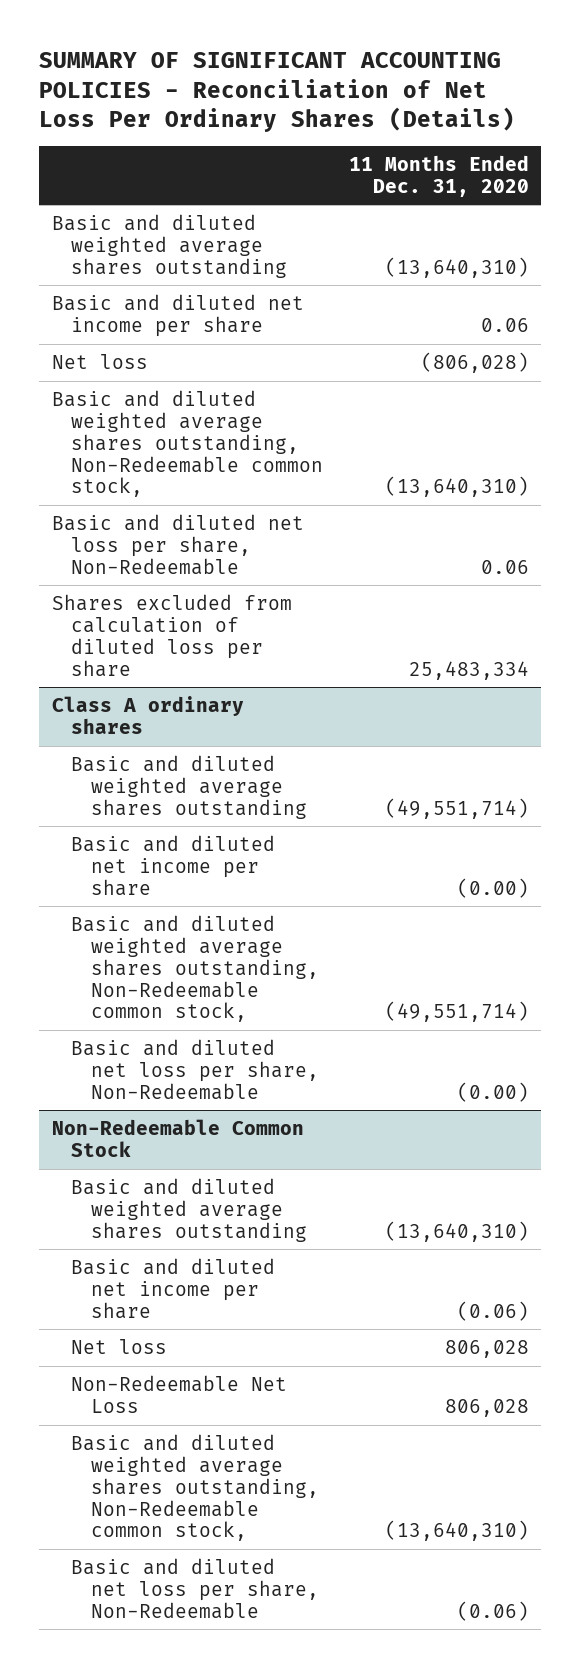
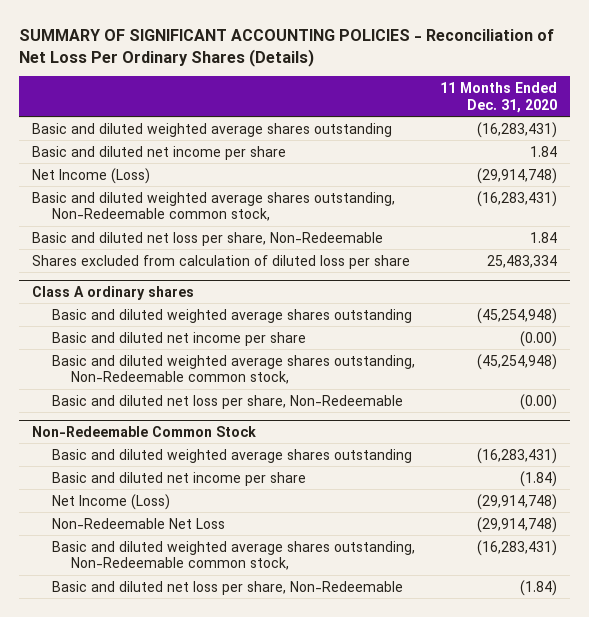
- Basic and diluted weighted average shares outstanding | (13,640,310)
- Basic and diluted net income per share | 0.06
- Net loss | (806,028)
- Basic and diluted weighted average shares outstanding, Non-Redeemable common stock, | (13,640,310)
- Basic and diluted net loss per share, Non-Redeemable | 0.06
+ Basic and diluted weighted average shares outstanding | (16,283,431)
+ Basic and diluted net income per share | 1.84
+ Net Income (Loss) | (29,914,748)
+ Basic and diluted weighted average shares outstanding, Non-Redeemable common stock, | (16,283,431)
+ Basic and diluted net loss per share, Non-Redeemable | 1.84
@ Class A ordinary shares
- Basic and diluted weighted average shares outstanding | (49,551,714)
+ Basic and diluted weighted average shares outstanding | (45,254,948)
- Basic and diluted weighted average shares outstanding, Non-Redeemable common stock, | (49,551,714)
+ Basic and diluted weighted average shares outstanding, Non-Redeemable common stock, | (45,254,948)
@ Non-Redeemable Common Stock
- Basic and diluted weighted average shares outstanding | (13,640,310)
- Basic and diluted net income per share | (0.06)
- Net loss | 806,028
- Non-Redeemable Net Loss | 806,028
- Basic and diluted weighted average shares outstanding, Non-Redeemable common stock, | (13,640,310)
- Basic and diluted net loss per share, Non-Redeemable | (0.06)
+ Basic and diluted weighted average shares outstanding | (16,283,431)
+ Basic and diluted net income per share | (1.84)
+ Net Income (Loss) | (29,914,748)
+ Non-Redeemable Net Loss | (29,914,748)
+ Basic and diluted weighted average shares outstanding, Non-Redeemable common stock, | (16,283,431)
+ Basic and diluted net loss per share, Non-Redeemable | (1.84)

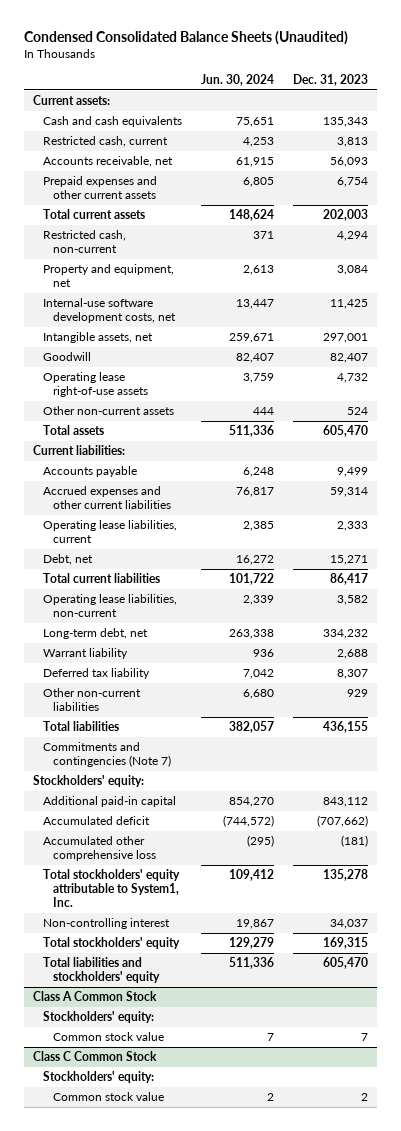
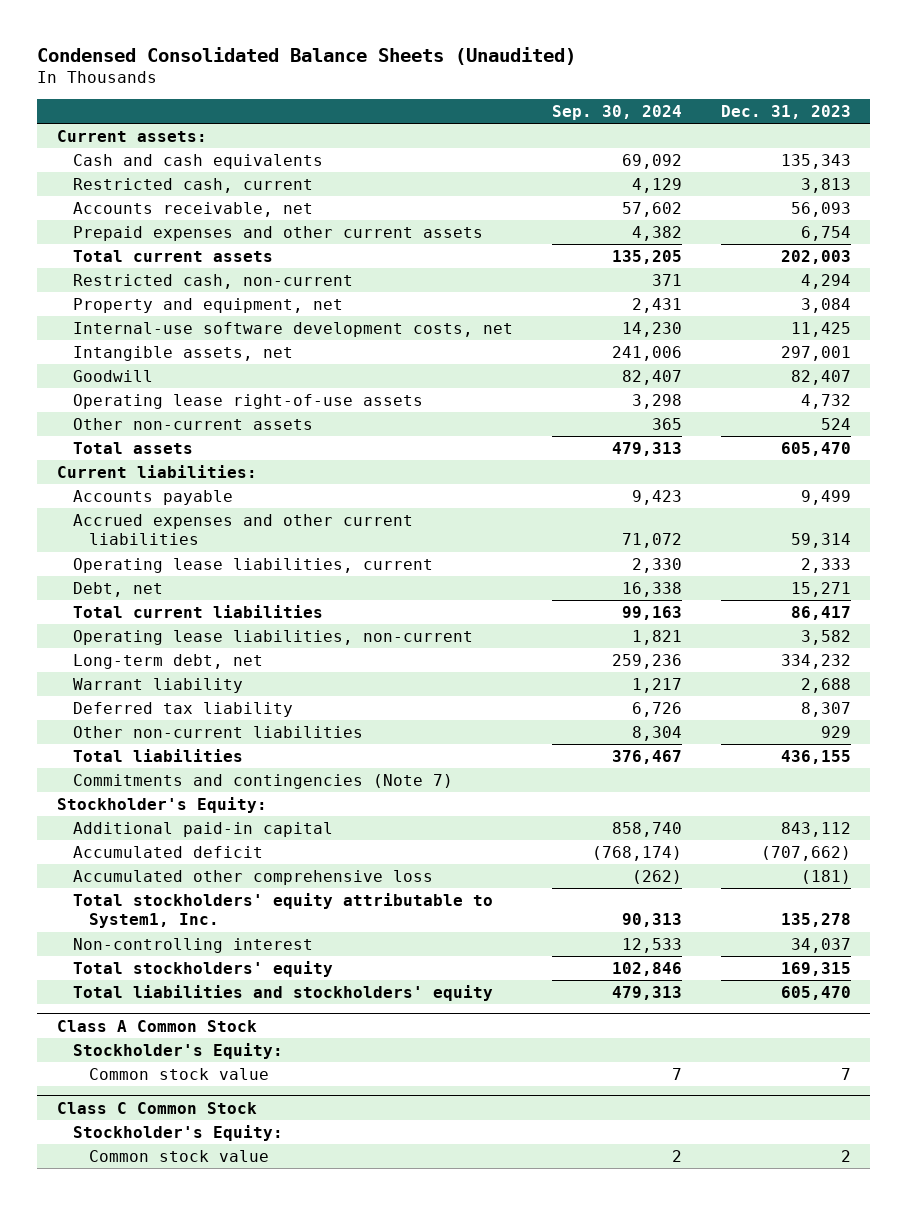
- | Jun. 30, 2024 | Dec. 31, 2023
+ | Sep. 30, 2024 | Dec. 31, 2023
- Stockholders' equity:
+ Stockholder's Equity:
@ Class A Common Stock
- Stockholders' equity:
+ Stockholder's Equity:
@ Class C Common Stock
- Stockholders' equity:
+ Stockholder's Equity:

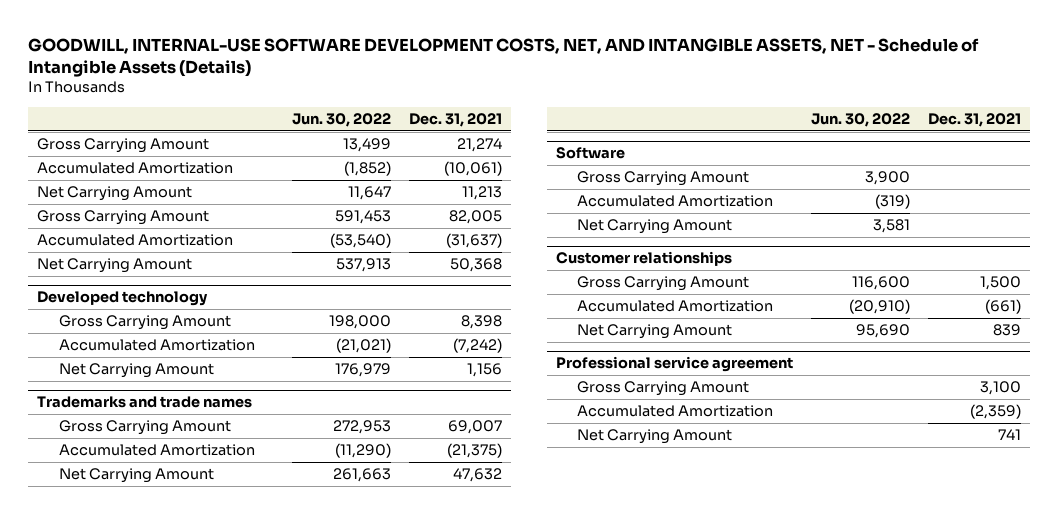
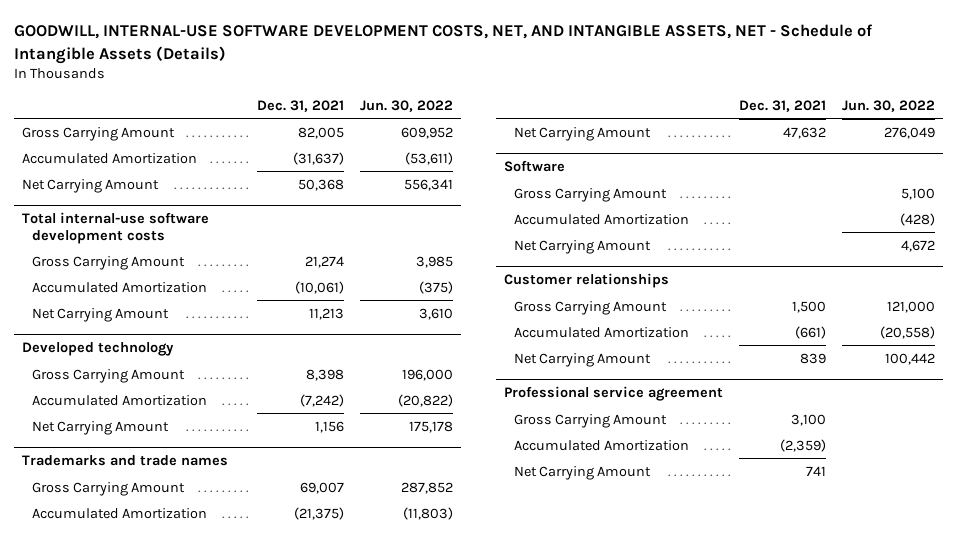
- | Jun. 30, 2022 | Dec. 31, 2021
+ | Dec. 31, 2021 | Jun. 30, 2022
- Gross Carrying Amount | 13,499 | 21,274
- Accumulated Amortization | (1,852) | (10,061)
- Net Carrying Amount | 11,647 | 11,213
- Gross Carrying Amount | 591,453 | 82,005
- Accumulated Amortization | (53,540) | (31,637)
- Net Carrying Amount | 537,913 | 50,368
+ Gross Carrying Amount | 82,005 | 609,952
+ Accumulated Amortization | (31,637) | (53,611)
+ Net Carrying Amount | 50,368 | 556,341
+ Total internal-use software development costs
+ Gross Carrying Amount | 21,274 | 3,985
+ Accumulated Amortization | (10,061) | (375)
+ Net Carrying Amount | 11,213 | 3,610
@ Developed technology
- Gross Carrying Amount | 198,000 | 8,398
- Accumulated Amortization | (21,021) | (7,242)
- Net Carrying Amount | 176,979 | 1,156
+ Gross Carrying Amount | 8,398 | 196,000
+ Accumulated Amortization | (7,242) | (20,822)
+ Net Carrying Amount | 1,156 | 175,178
@ Trademarks and trade names
- Gross Carrying Amount | 272,953 | 69,007
- Accumulated Amortization | (11,290) | (21,375)
- Net Carrying Amount | 261,663 | 47,632
+ Gross Carrying Amount | 69,007 | 287,852
+ Accumulated Amortization | (21,375) | (11,803)
+ Net Carrying Amount | 47,632 | 276,049
@ Software
- Gross Carrying Amount | 3,900 |
- Accumulated Amortization | (319) |
- Net Carrying Amount | 3,581 |
+ Gross Carrying Amount | | 5,100
+ Accumulated Amortization | | (428)
+ Net Carrying Amount | | 4,672
@ Customer relationships
- Gross Carrying Amount | 116,600 | 1,500
- Accumulated Amortization | (20,910) | (661)
- Net Carrying Amount | 95,690 | 839
+ Gross Carrying Amount | 1,500 | 121,000
+ Accumulated Amortization | (661) | (20,558)
+ Net Carrying Amount | 839 | 100,442

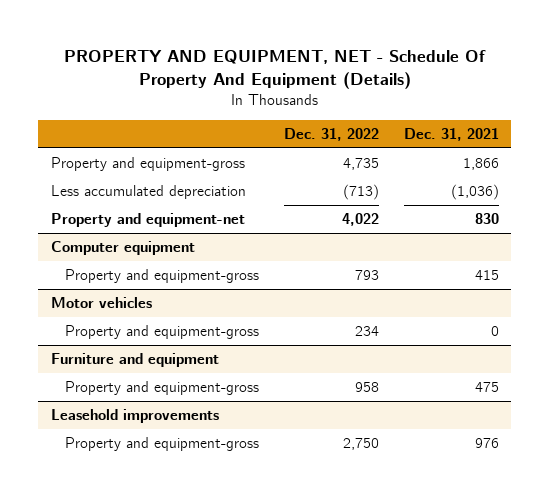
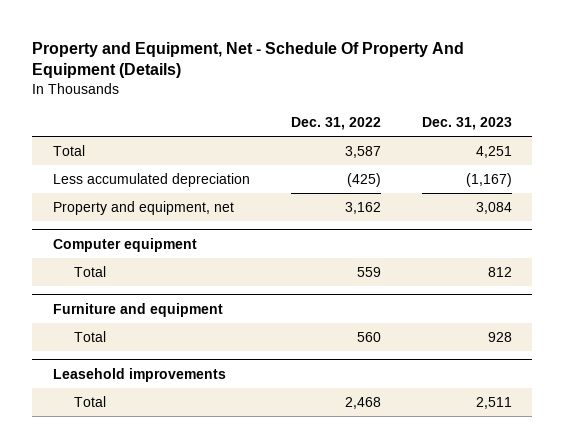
- PROPERTY AND EQUIPMENT, NET - Schedule Of Property And Equipment (Details)
+ Property and Equipment, Net - Schedule Of Property And Equipment (Details)
- | Dec. 31, 2022 | Dec. 31, 2021
+ | Dec. 31, 2022 | Dec. 31, 2023
- Property and equipment-gross | 4,735 | 1,866
- Less accumulated depreciation | (713) | (1,036)
- Property and equipment-net | 4,022 | 830
+ Total | 3,587 | 4,251
+ Less accumulated depreciation | (425) | (1,167)
+ Property and equipment, net | 3,162 | 3,084
@ Computer equipment
- Property and equipment-gross | 793 | 415
- Motor vehicles
- Property and equipment-gross | 234 | 0
@ Computer equipment
+ Total | 559 | 812
@ Furniture and equipment
- Property and equipment-gross | 958 | 475
+ Total | 560 | 928
@ Leasehold improvements
- Property and equipment-gross | 2,750 | 976
+ Total | 2,468 | 2,511

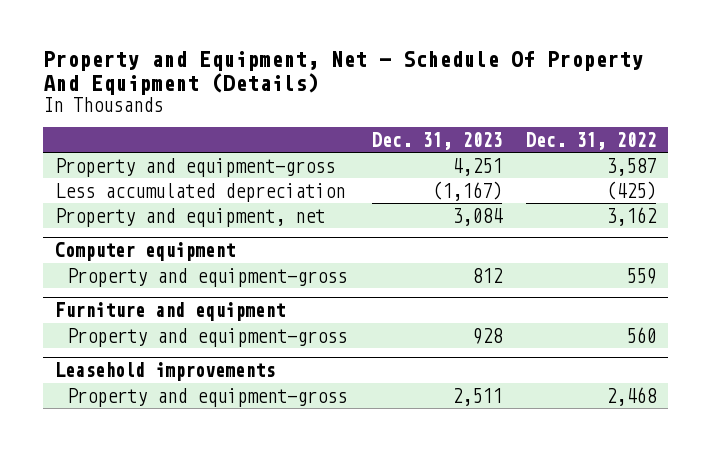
- | Dec. 31, 2022 | Dec. 31, 2023
+ | Dec. 31, 2023 | Dec. 31, 2022
- Total | 3,587 | 4,251
+ Property and equipment-gross | 4,251 | 3,587
@ Computer equipment
- Total | 559 | 812
+ Property and equipment-gross | 812 | 559
@ Furniture and equipment
- Total | 560 | 928
+ Property and equipment-gross | 928 | 560
@ Leasehold improvements
- Total | 2,468 | 2,511
+ Property and equipment-gross | 2,511 | 2,468

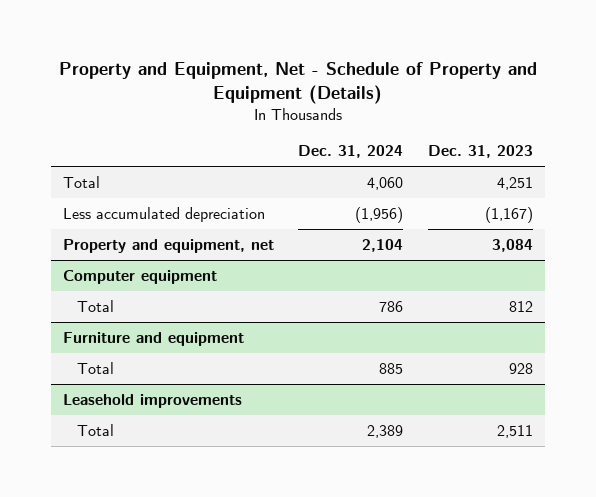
- Property and Equipment, Net - Schedule Of Property And Equipment (Details)
+ Property and Equipment, Net - Schedule of Property and Equipment (Details)
- | Dec. 31, 2023 | Dec. 31, 2022
+ | Dec. 31, 2024 | Dec. 31, 2023
- Property and equipment-gross | 4,251 | 3,587
+ Total | 4,060 | 4,251
@ Computer equipment
- Property and equipment-gross | 812 | 559
+ Total | 786 | 812
@ Furniture and equipment
- Property and equipment-gross | 928 | 560
+ Total | 885 | 928
@ Leasehold improvements
- Property and equipment-gross | 2,511 | 2,468
+ Total | 2,389 | 2,511

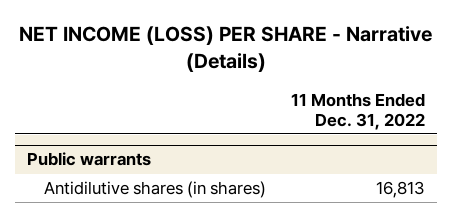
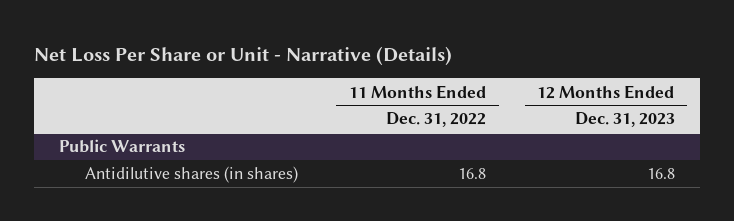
- NET INCOME (LOSS) PER SHARE - Narrative (Details)
+ Net Loss Per Share or Unit - Narrative (Details)
- | 11 Months Ended Dec. 31, 2022
+ | 11 Months Ended Dec. 31, 2022 | 12 Months Ended Dec. 31, 2023
- Public warrants
- Antidilutive shares (in shares) | 16,813
+ Public Warrants
+ Antidilutive shares (in shares) | 16.8 | 16.8

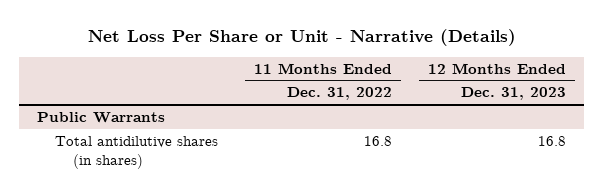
@ Public Warrants
- Antidilutive shares (in shares) | 16.8 | 16.8
+ Total antidilutive shares (in shares) | 16.8 | 16.8

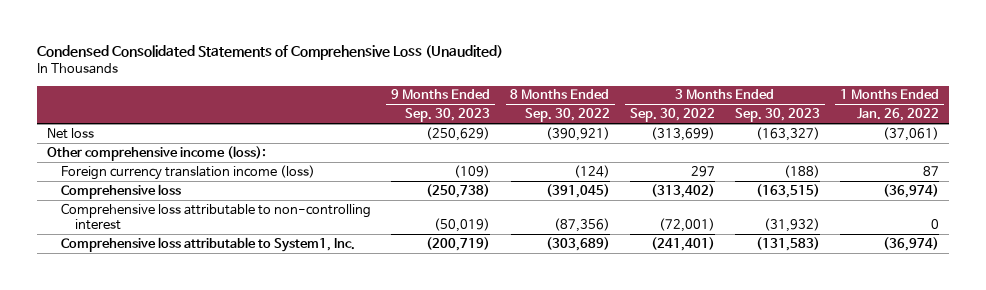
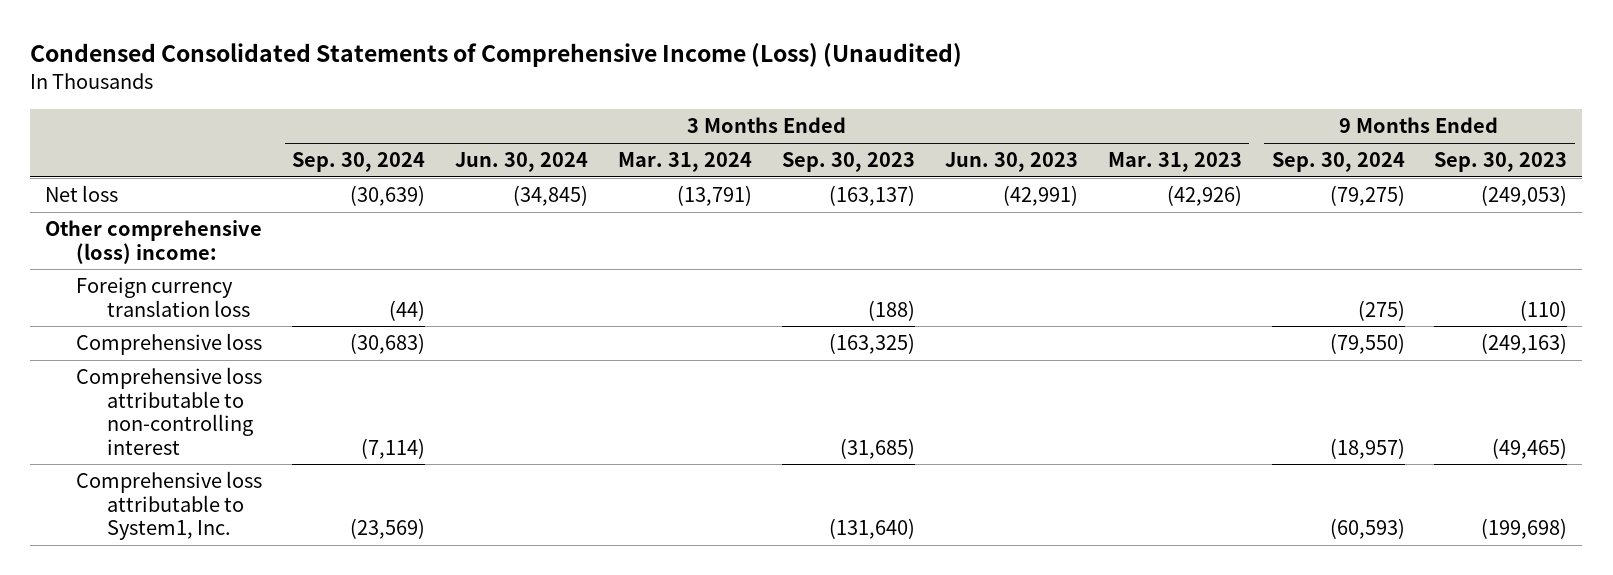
- Condensed Consolidated Statements of Comprehensive Loss (Unaudited)
+ Condensed Consolidated Statements of Comprehensive Income (Loss) (Unaudited)
- | 9 Months Ended Sep. 30, 2023 | 8 Months Ended Sep. 30, 2022 | 3 Months Ended Sep. 30, 2022 | 3 Months Ended Sep. 30, 2023 | 1 Months Ended Jan. 26, 2022
+ | 3 Months Ended Sep. 30, 2024 | 3 Months Ended Jun. 30, 2024 | 3 Months Ended Mar. 31, 2024 | 3 Months Ended Sep. 30, 2023 | 3 Months Ended Jun. 30, 2023 | 3 Months Ended Mar. 31, 2023 | 9 Months Ended Sep. 30, 2024 | 9 Months Ended Sep. 30, 2023
- Net loss | (250,629) | (390,921) | (313,699) | (163,327) | (37,061)
- Other comprehensive income (loss):
- Foreign currency translation income (loss) | (109) | (124) | 297 | (188) | 87
- Comprehensive loss | (250,738) | (391,045) | (313,402) | (163,515) | (36,974)
- Comprehensive loss attributable to non-controlling interest | (50,019) | (87,356) | (72,001) | (31,932) | 0
- Comprehensive loss attributable to System1, Inc. | (200,719) | (303,689) | (241,401) | (131,583) | (36,974)
+ Net loss | (30,639) | (34,845) | (13,791) | (163,137) | (42,991) | (42,926) | (79,275) | (249,053)
+ Other comprehensive (loss) income:
+ Foreign currency translation loss | (44) | | | (188) | | | (275) | (110)
+ Comprehensive loss | (30,683) | | | (163,325) | | | (79,550) | (249,163)
+ Comprehensive loss attributable to non-controlling interest | (7,114) | | | (31,685) | | | (18,957) | (49,465)
+ Comprehensive loss attributable to System1, Inc. | (23,569) | | | (131,640) | | | (60,593) | (199,698)

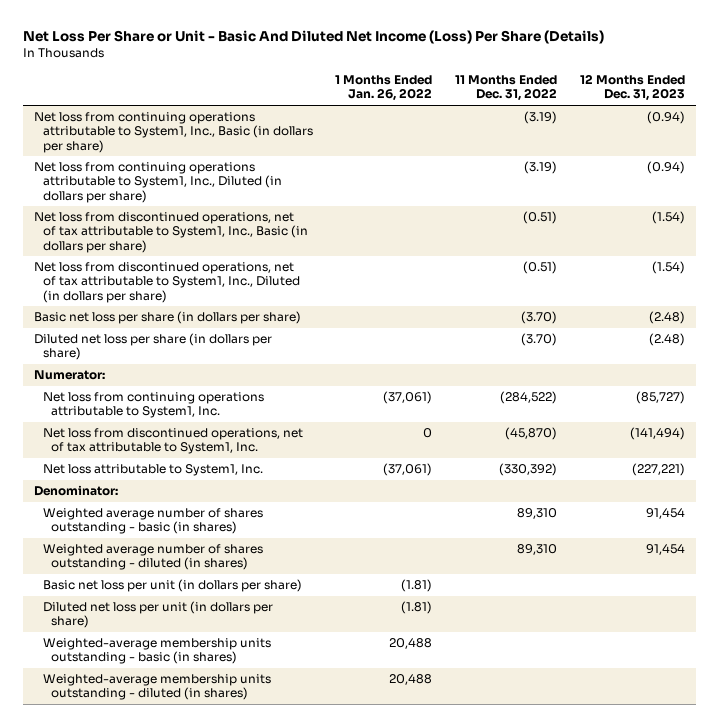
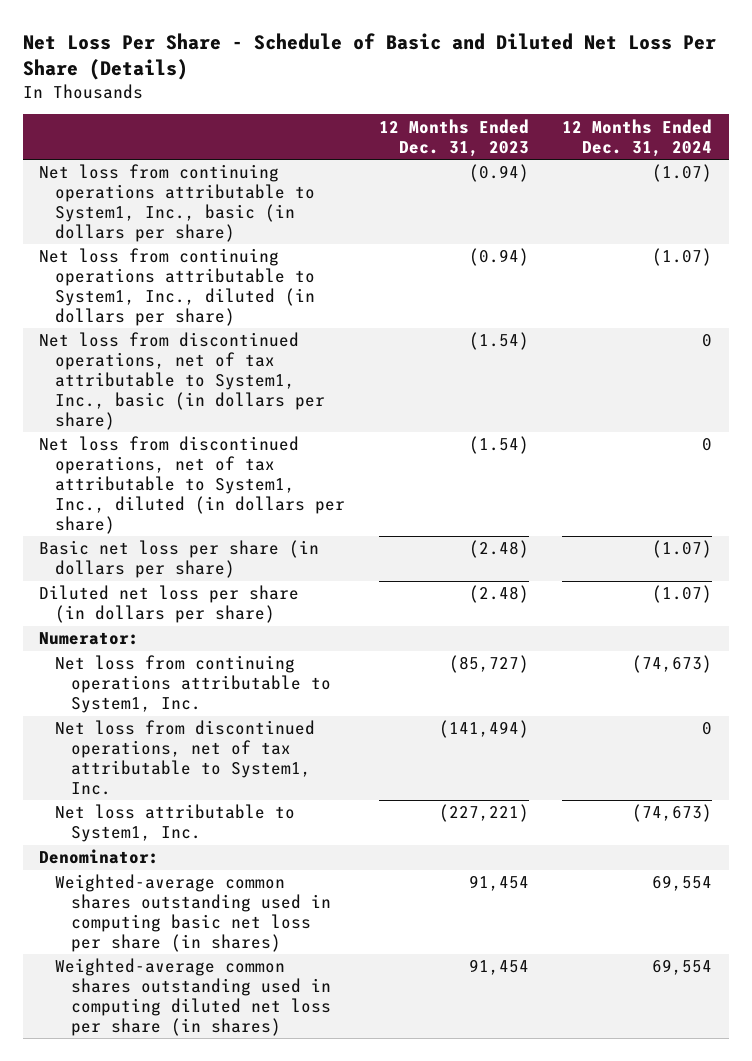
- Net Loss Per Share or Unit - Basic And Diluted Net Income (Loss) Per Share (Details)
+ Net Loss Per Share - Schedule of Basic and Diluted Net Loss Per Share (Details)
- | 1 Months Ended Jan. 26, 2022 | 11 Months Ended Dec. 31, 2022 | 12 Months Ended Dec. 31, 2023
+ | 12 Months Ended Dec. 31, 2023 | 12 Months Ended Dec. 31, 2024
- Net loss from continuing operations attributable to System1, Inc., Basic (in dollars per share) | | (3.19) | (0.94)
- Net loss from continuing operations attributable to System1, Inc., Diluted (in dollars per share) | | (3.19) | (0.94)
- Net loss from discontinued operations, net of tax attributable to System1, Inc., Basic (in dollars per share) | | (0.51) | (1.54)
- Net loss from discontinued operations, net of tax attributable to System1, Inc., Diluted (in dollars per share) | | (0.51) | (1.54)
+ Net loss from continuing operations attributable to System1, Inc., basic (in dollars per share) | (0.94) | (1.07)
+ Net loss from continuing operations attributable to System1, Inc., diluted (in dollars per share) | (0.94) | (1.07)
+ Net loss from discontinued operations, net of tax attributable to System1, Inc., basic (in dollars per share) | (1.54) | 0
+ Net loss from discontinued operations, net of tax attributable to System1, Inc., diluted (in dollars per share) | (1.54) | 0
- Weighted average number of shares outstanding - basic (in shares) | | 89,310 | 91,454
- Weighted average number of shares outstanding - diluted (in shares) | | 89,310 | 91,454
- Basic net loss per unit (in dollars per share) | (1.81) | |
- Diluted net loss per unit (in dollars per share) | (1.81) | |
- Weighted-average membership units outstanding - basic (in shares) | 20,488 | |
- Weighted-average membership units outstanding - diluted (in shares) | 20,488 | |
+ Weighted-average common shares outstanding used in computing basic net loss per share (in shares) | 91,454 | 69,554
+ Weighted-average common shares outstanding used in computing diluted net loss per share (in shares) | 91,454 | 69,554

